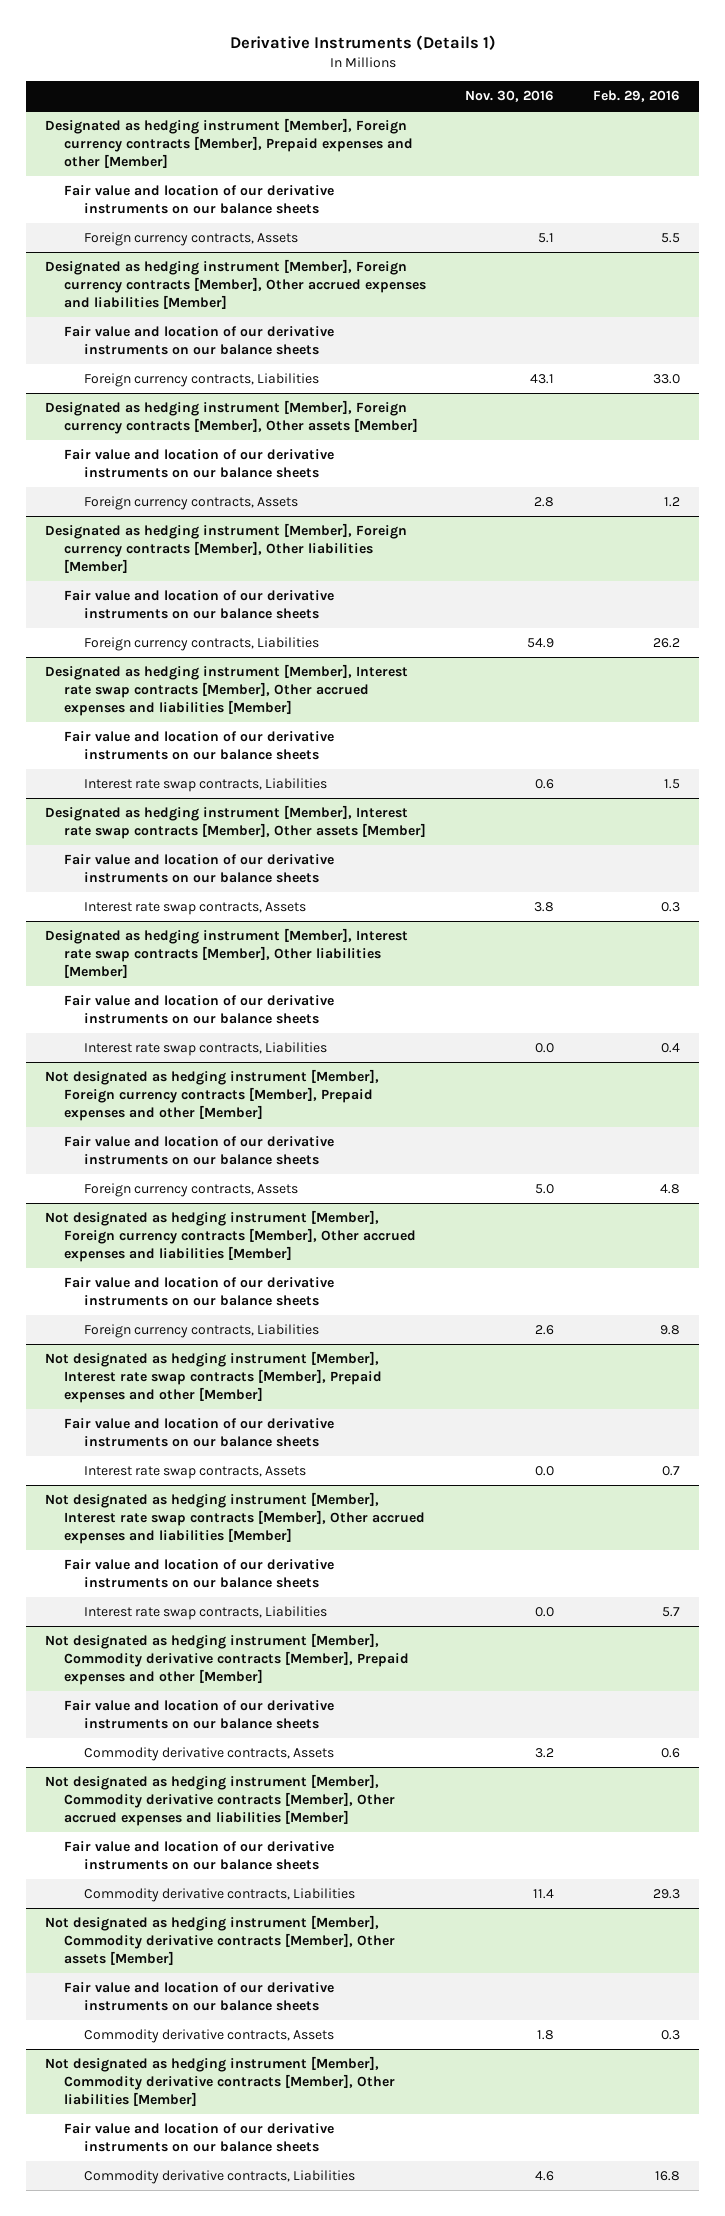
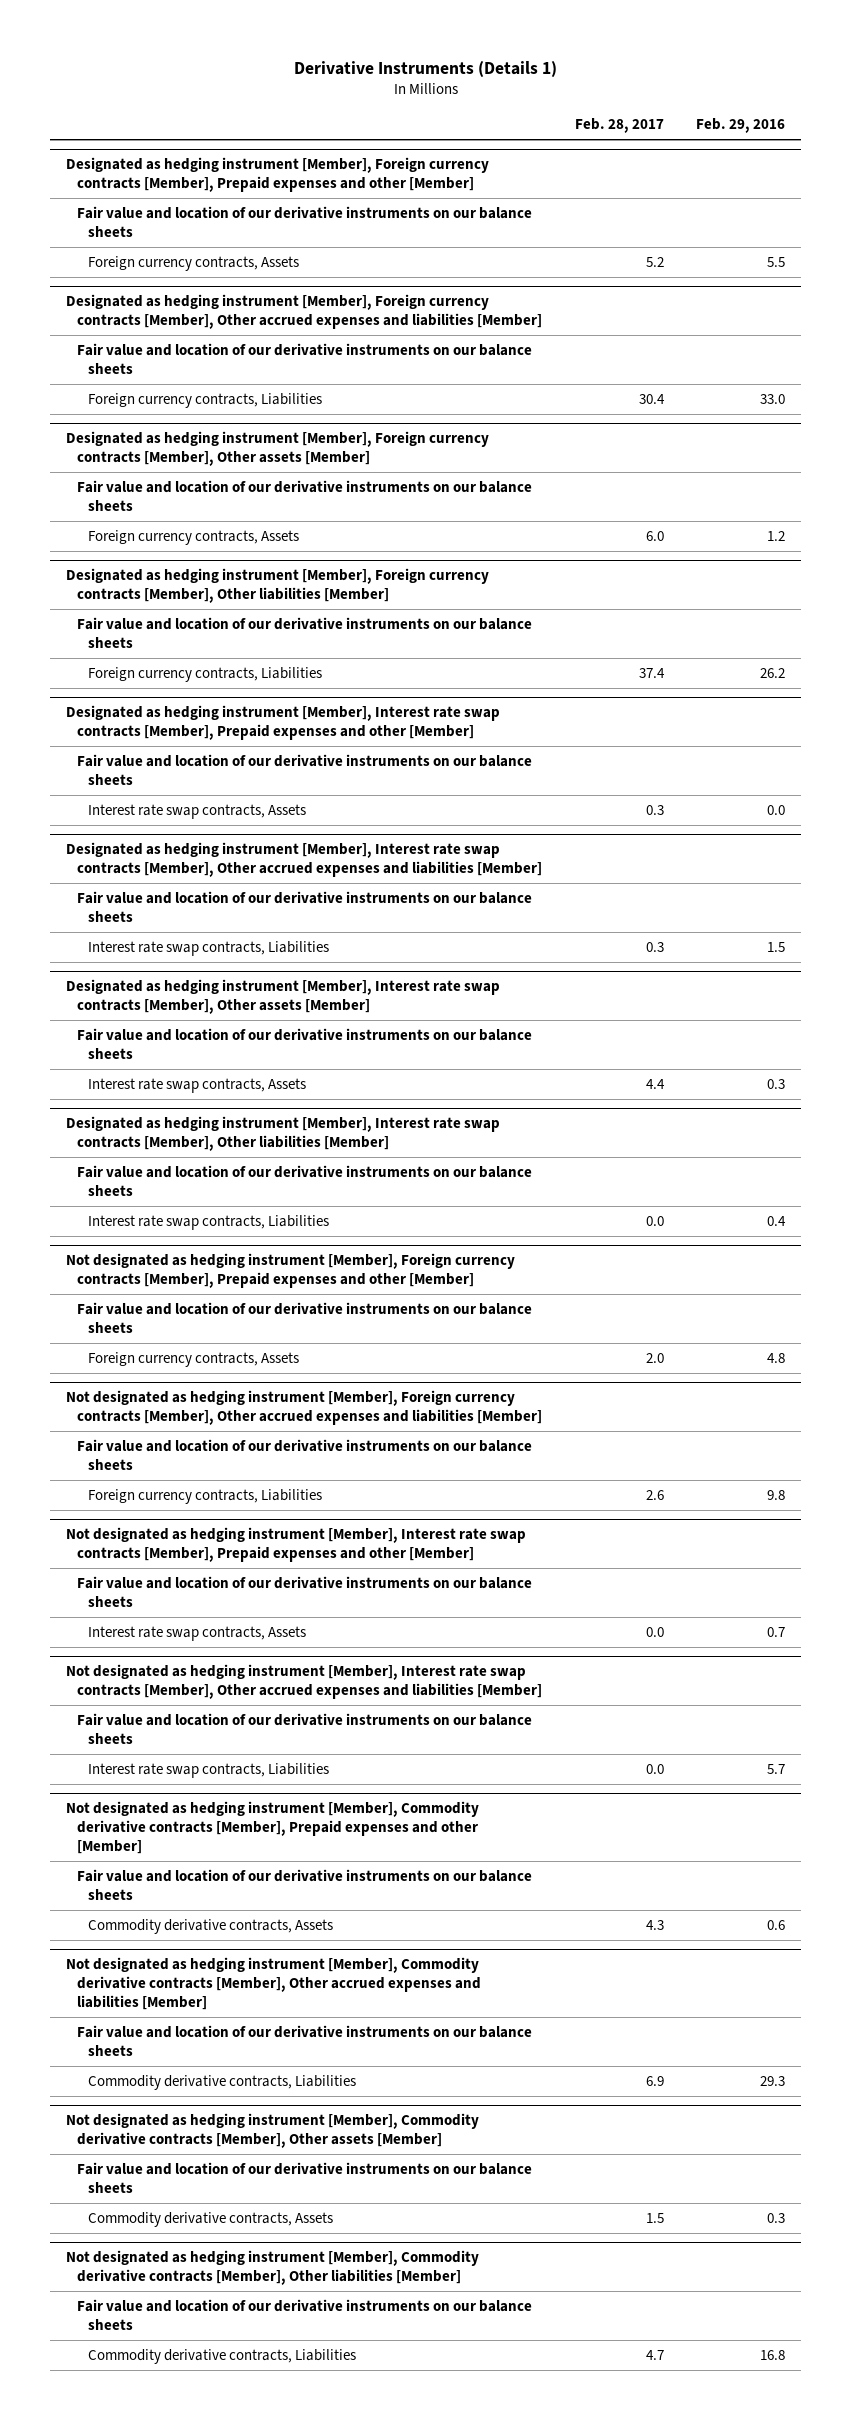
- | Nov. 30, 2016 | Feb. 29, 2016
+ | Feb. 28, 2017 | Feb. 29, 2016
+ Designated as hedging instrument [Member], Interest rate swap contracts [Member], Prepaid expenses and other [Member]
+ Fair value and location of our derivative instruments on our balance sheets
+ Interest rate swap contracts, Assets | 0.3 | 0.0

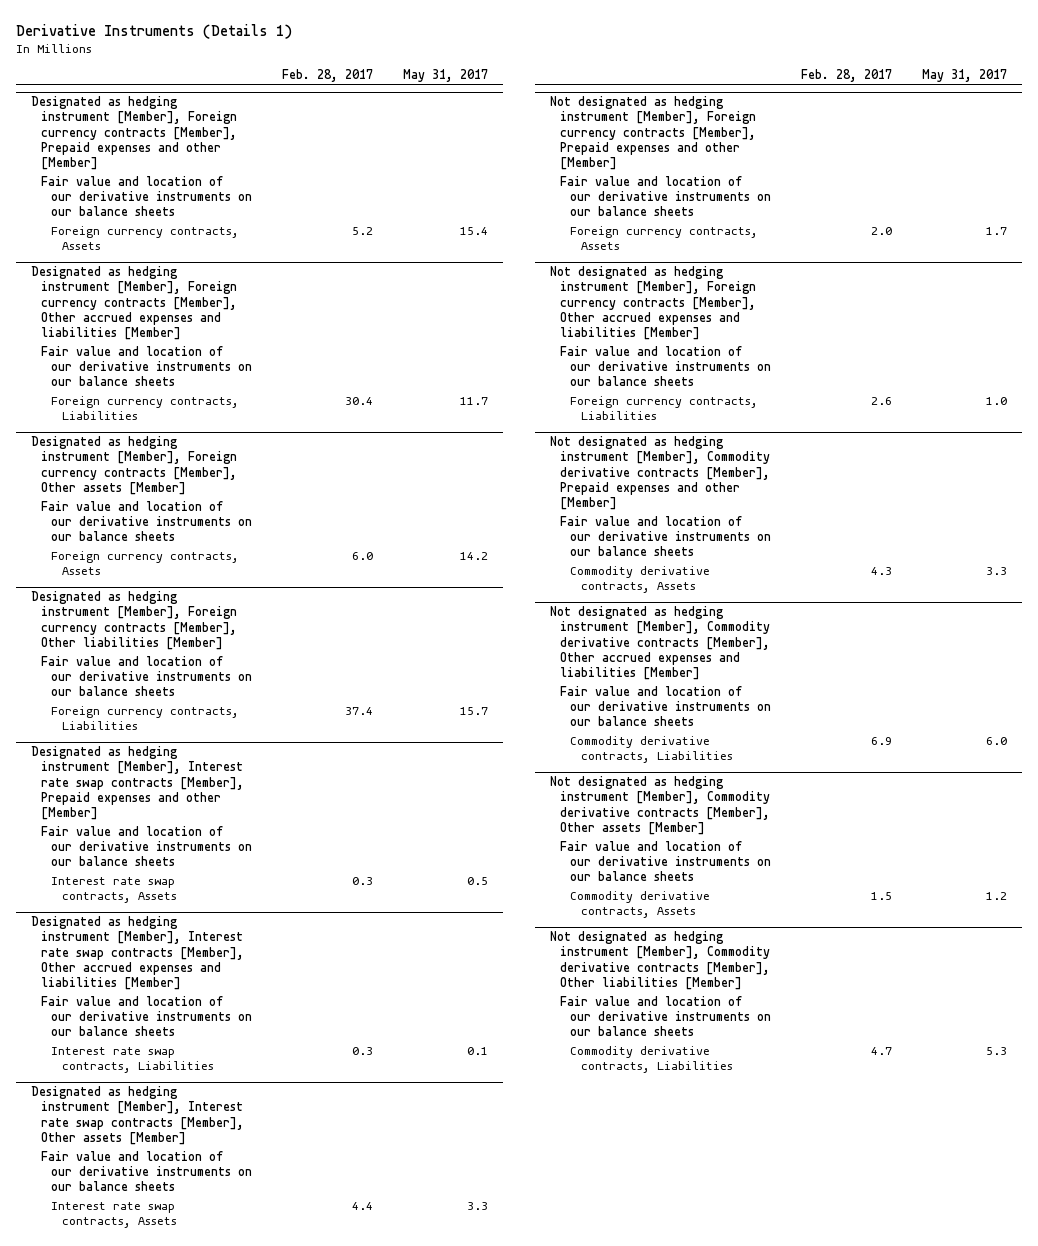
- | Feb. 28, 2017 | Feb. 29, 2016
+ | Feb. 28, 2017 | May 31, 2017
- Designated as hedging instrument [Member], Interest rate swap contracts [Member], Other liabilities [Member]
- Fair value and location of our derivative instruments on our balance sheets
- Interest rate swap contracts, Liabilities | 0.0 | 0.4
- Not designated as hedging instrument [Member], Interest rate swap contracts [Member], Prepaid expenses and other [Member]
- Fair value and location of our derivative instruments on our balance sheets
- Interest rate swap contracts, Assets | 0.0 | 0.7
- Not designated as hedging instrument [Member], Interest rate swap contracts [Member], Other accrued expenses and liabilities [Member]
- Fair value and location of our derivative instruments on our balance sheets
- Interest rate swap contracts, Liabilities | 0.0 | 5.7

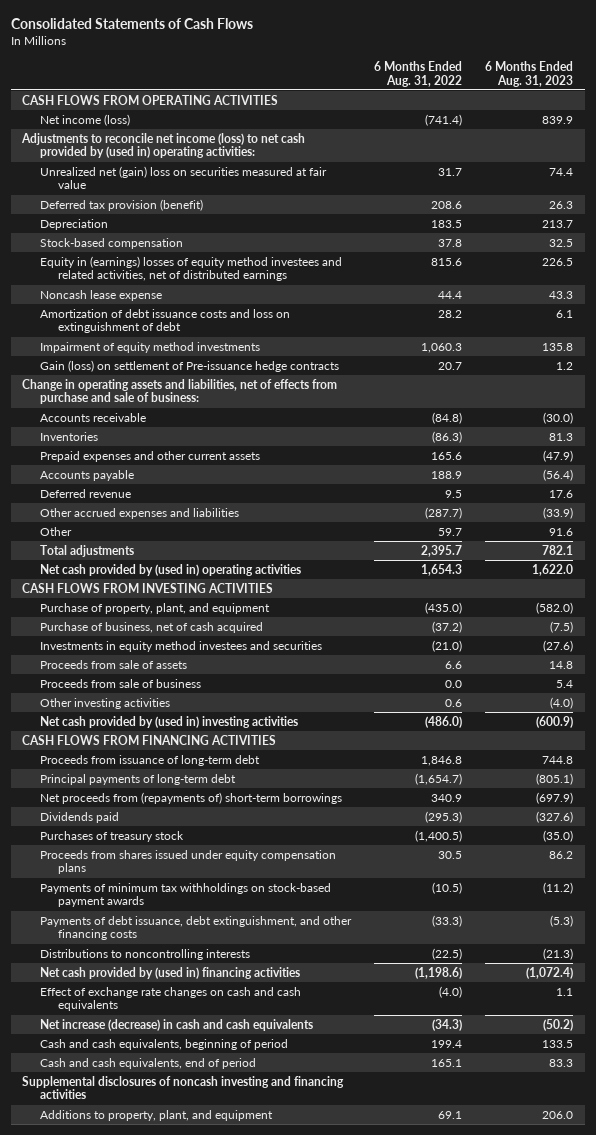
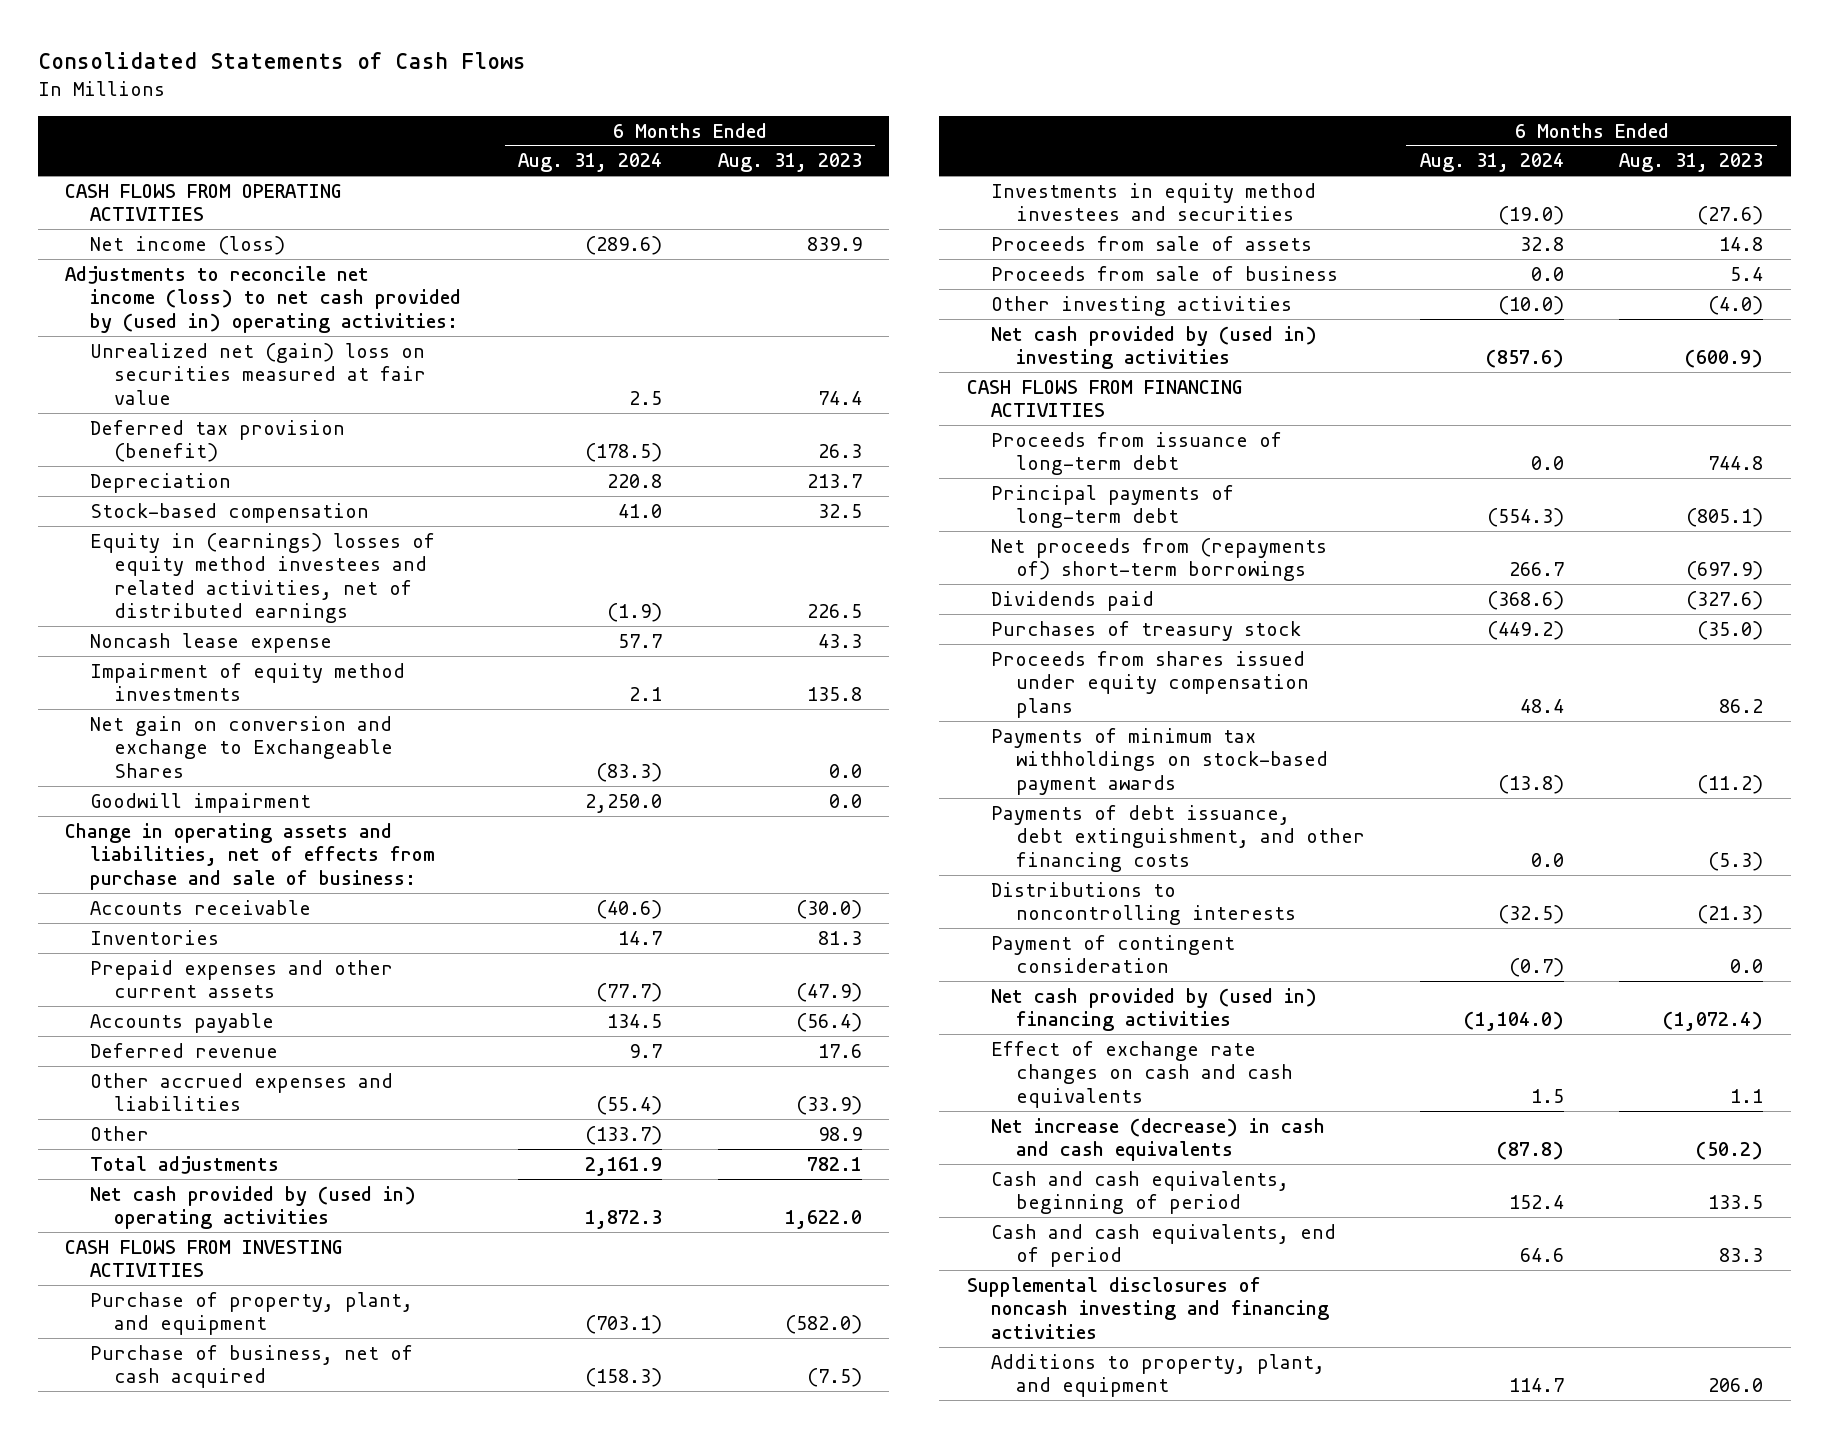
- | 6 Months Ended Aug. 31, 2022 | 6 Months Ended Aug. 31, 2023
+ | 6 Months Ended Aug. 31, 2024 | 6 Months Ended Aug. 31, 2023
- Amortization of debt issuance costs and loss on extinguishment of debt | 28.2 | 6.1
- Gain (loss) on settlement of Pre-issuance hedge contracts | 20.7 | 1.2
+ Net gain on conversion and exchange to Exchangeable Shares | (83.3) | 0.0
+ Goodwill impairment | 2,250.0 | 0.0
- Other | 59.7 | 91.6
+ Other | (133.7) | 98.9
+ Payment of contingent consideration | (0.7) | 0.0

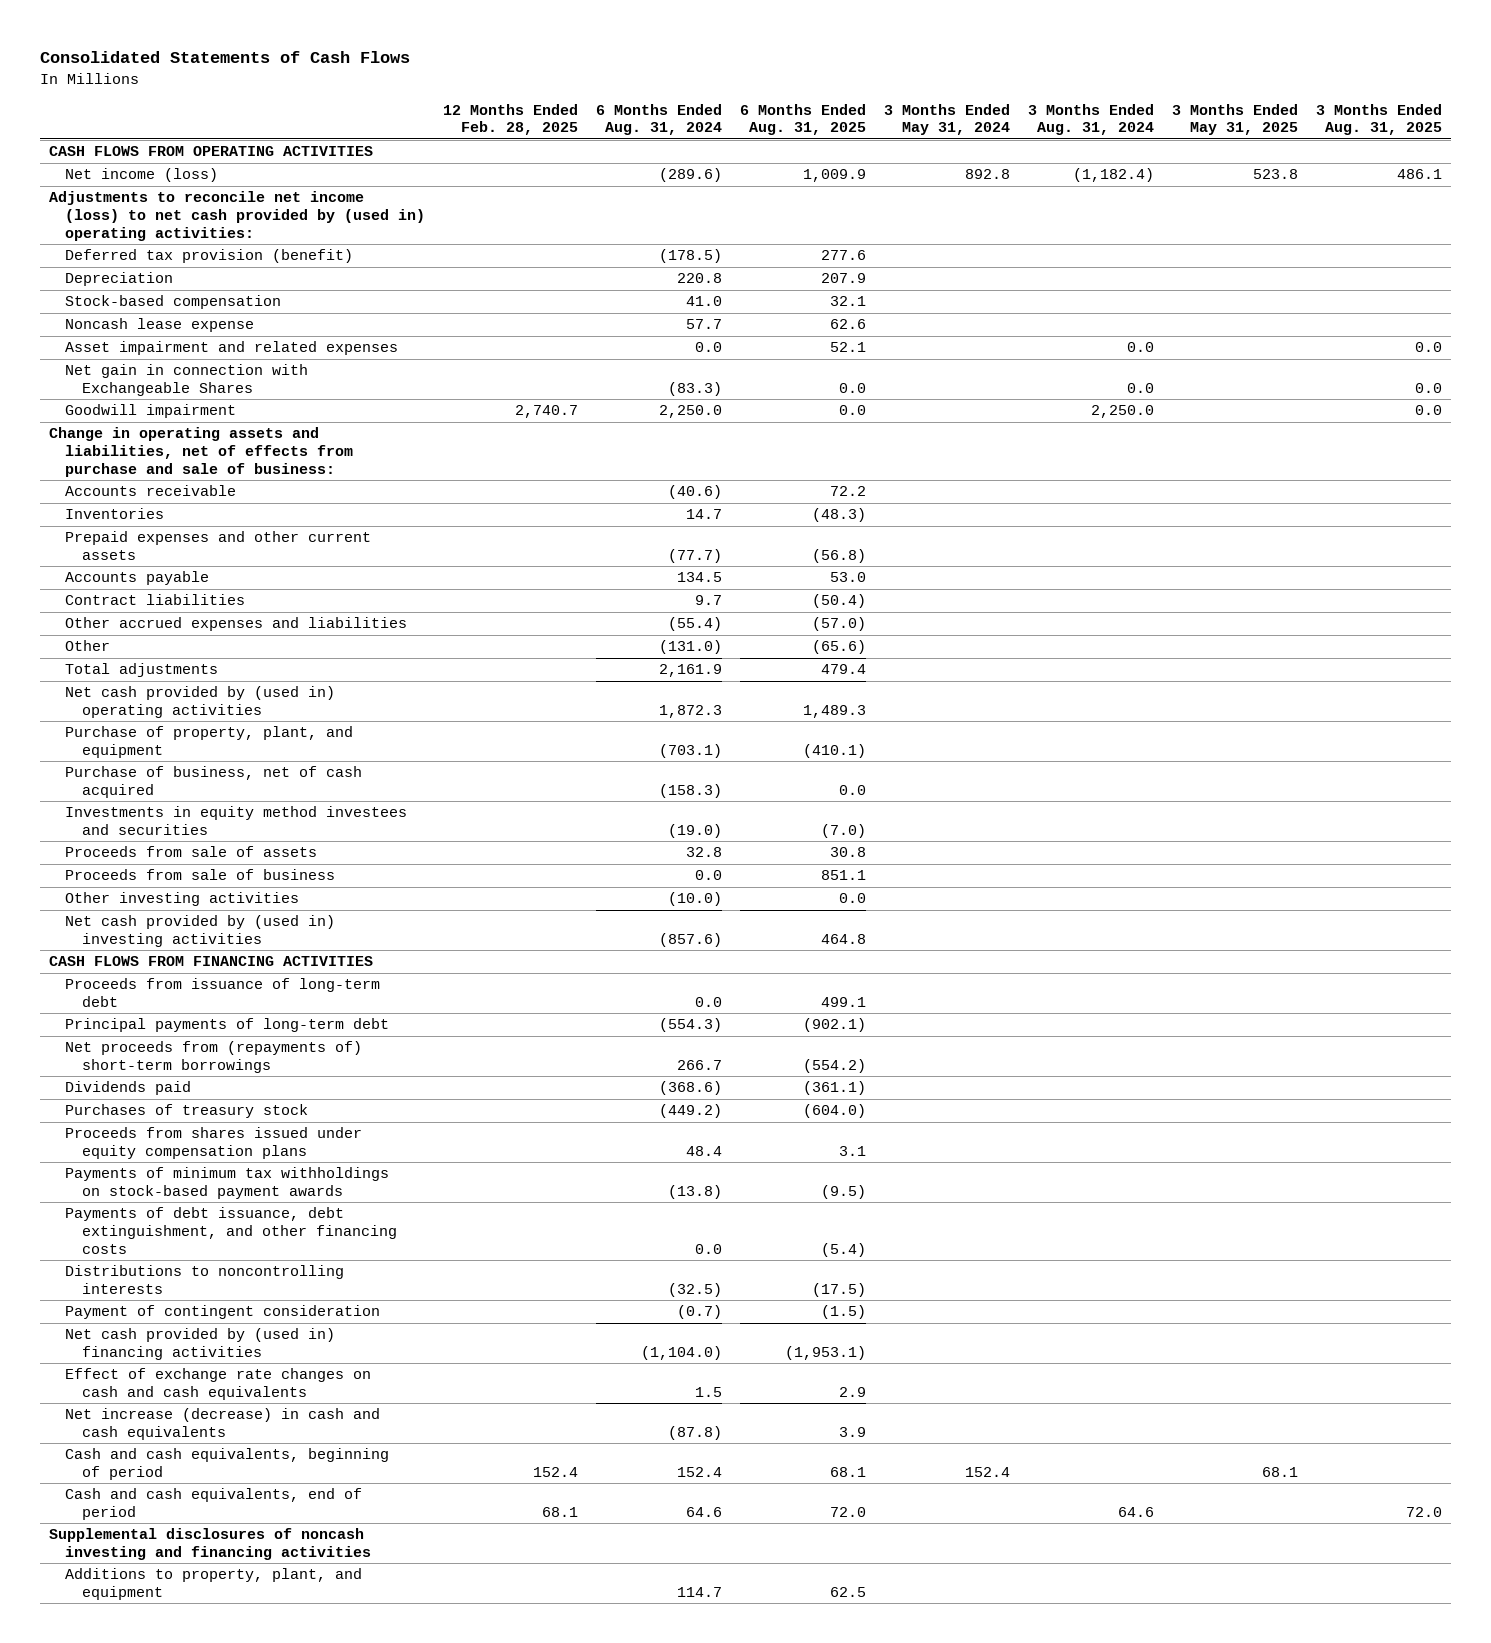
- | 6 Months Ended Aug. 31, 2024 | 6 Months Ended Aug. 31, 2023
+ | 12 Months Ended Feb. 28, 2025 | 6 Months Ended Aug. 31, 2024 | 6 Months Ended Aug. 31, 2025 | 3 Months Ended May 31, 2024 | 3 Months Ended Aug. 31, 2024 | 3 Months Ended May 31, 2025 | 3 Months Ended Aug. 31, 2025
- Unrealized net (gain) loss on securities measured at fair value | 2.5 | 74.4
- Equity in (earnings) losses of equity method investees and related activities, net of distributed earnings | (1.9) | 226.5
- Impairment of equity method investments | 2.1 | 135.8
- Net gain on conversion and exchange to Exchangeable Shares | (83.3) | 0.0
+ Asset impairment and related expenses | | 0.0 | 52.1 | | 0.0 | | 0.0
+ Net gain in connection with Exchangeable Shares | | (83.3) | 0.0 | | 0.0 | | 0.0
- Deferred revenue | 9.7 | 17.6
+ Contract liabilities | | 9.7 | (50.4) | | | |
- Other | (133.7) | 98.9
+ Other | | (131.0) | (65.6) | | | |
- CASH FLOWS FROM INVESTING ACTIVITIES

